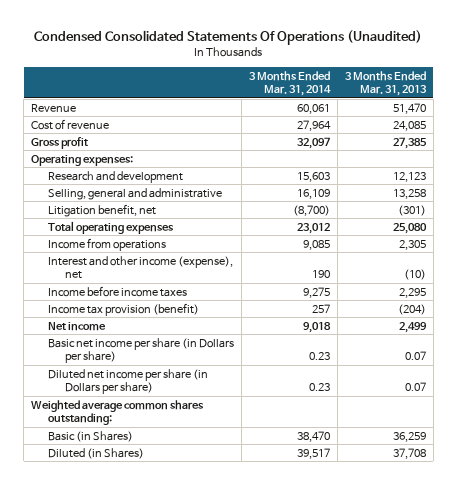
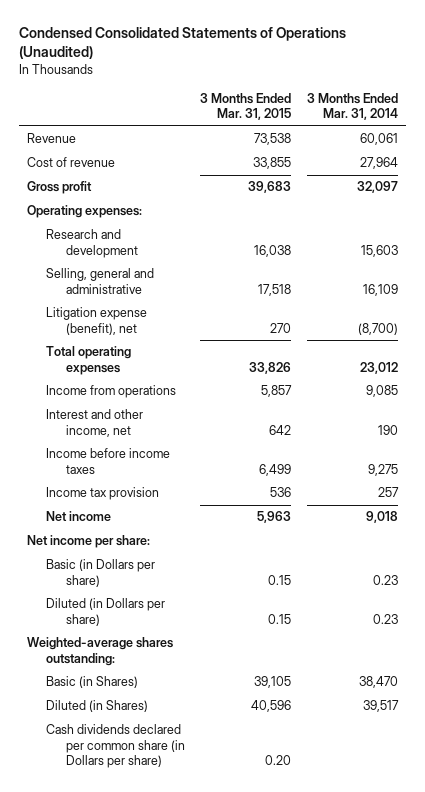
- Condensed Consolidated Statements Of Operations (Unaudited)
+ Condensed Consolidated Statements of Operations (Unaudited)
- | 3 Months Ended Mar. 31, 2014 | 3 Months Ended Mar. 31, 2013
+ | 3 Months Ended Mar. 31, 2015 | 3 Months Ended Mar. 31, 2014
- Litigation benefit, net | (8,700) | (301)
+ Litigation expense (benefit), net | 270 | (8,700)
- Interest and other income (expense), net | 190 | (10)
+ Interest and other income, net | 642 | 190
- Income tax provision (benefit) | 257 | (204)
+ Income tax provision | 536 | 257
- Basic net income per share (in Dollars per share) | 0.23 | 0.07
- Diluted net income per share (in Dollars per share) | 0.23 | 0.07
- Weighted average common shares outstanding:
+ Net income per share:
+ Basic (in Dollars per share) | 0.15 | 0.23
+ Diluted (in Dollars per share) | 0.15 | 0.23
+ Weighted-average shares outstanding:
+ Cash dividends declared per common share (in Dollars per share) | 0.20 |

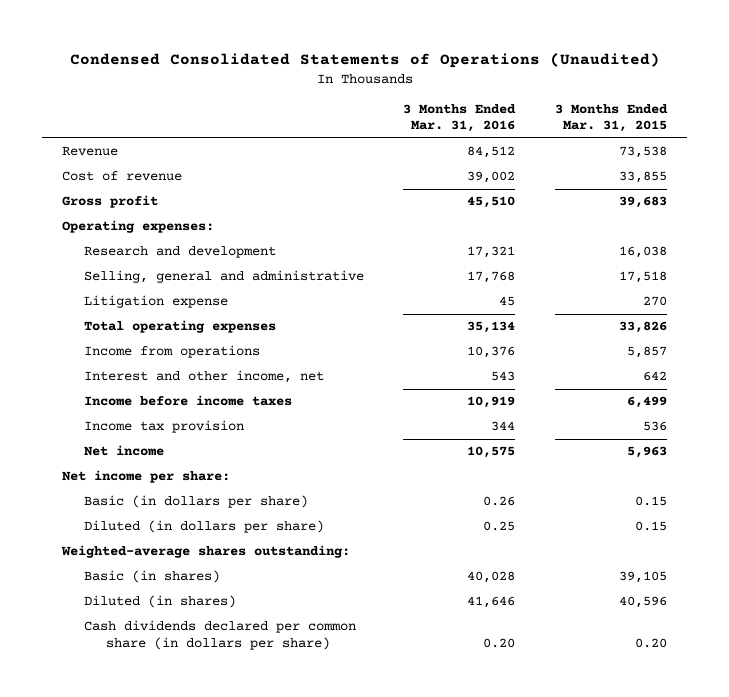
- | 3 Months Ended Mar. 31, 2015 | 3 Months Ended Mar. 31, 2014
+ | 3 Months Ended Mar. 31, 2016 | 3 Months Ended Mar. 31, 2015
- Litigation expense (benefit), net | 270 | (8,700)
+ Litigation expense | 45 | 270
- Basic (in Dollars per share) | 0.15 | 0.23
- Diluted (in Dollars per share) | 0.15 | 0.23
+ Basic (in dollars per share) | 0.26 | 0.15
+ Diluted (in dollars per share) | 0.25 | 0.15
- Basic (in Shares) | 39,105 | 38,470
- Diluted (in Shares) | 40,596 | 39,517
- Cash dividends declared per common share (in Dollars per share) | 0.20 |
+ Basic (in shares) | 40,028 | 39,105
+ Diluted (in shares) | 41,646 | 40,596
+ Cash dividends declared per common share (in dollars per share) | 0.20 | 0.20

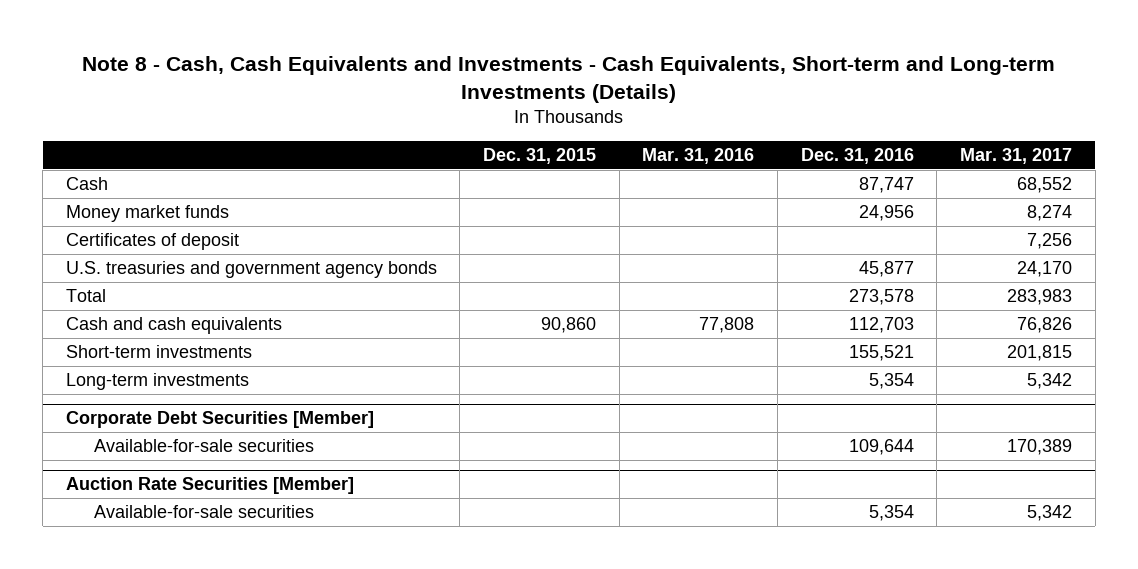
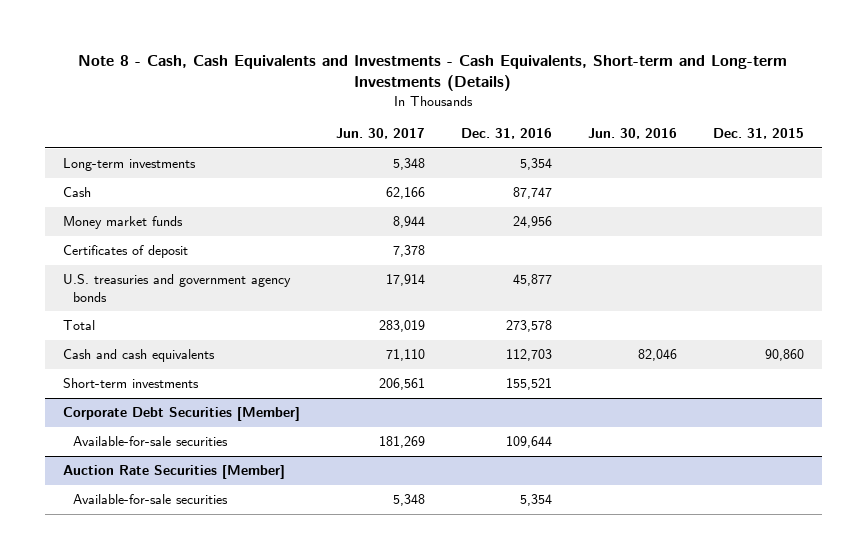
- | Dec. 31, 2015 | Mar. 31, 2016 | Dec. 31, 2016 | Mar. 31, 2017
+ | Jun. 30, 2017 | Dec. 31, 2016 | Jun. 30, 2016 | Dec. 31, 2015
moved up: Long-term investments | 5,348 | 5,354 | |

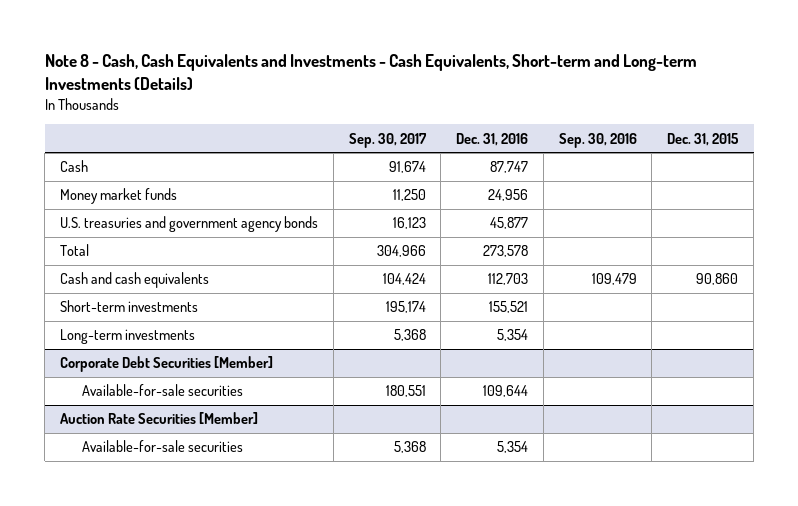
- | Jun. 30, 2017 | Dec. 31, 2016 | Jun. 30, 2016 | Dec. 31, 2015
+ | Sep. 30, 2017 | Dec. 31, 2016 | Sep. 30, 2016 | Dec. 31, 2015
- Certificates of deposit | 7,378 | | |
moved down: Long-term investments | 5,368 | 5,354 | |

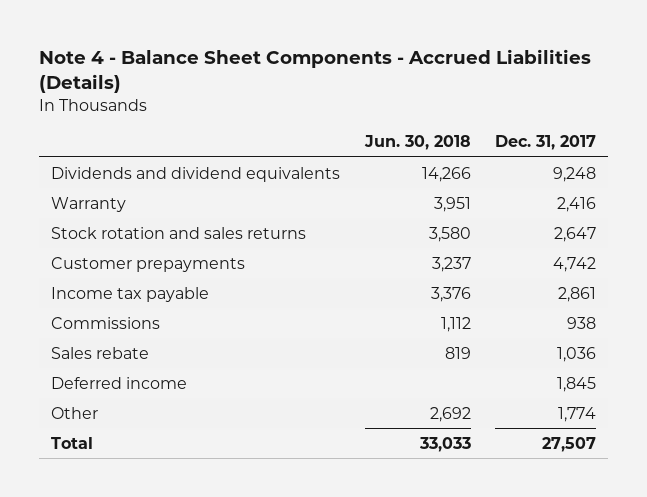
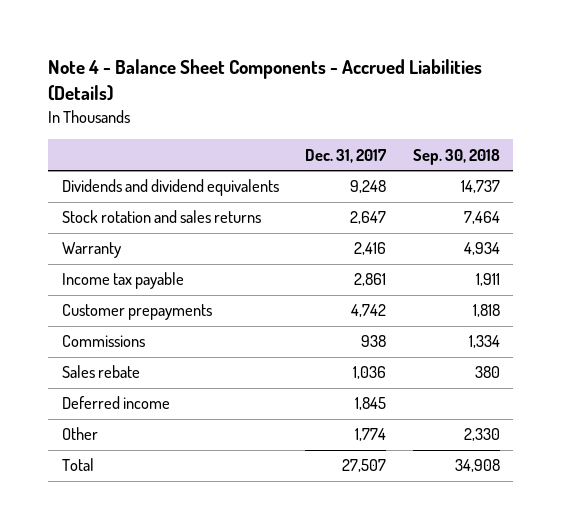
- | Jun. 30, 2018 | Dec. 31, 2017
+ | Dec. 31, 2017 | Sep. 30, 2018
moved down: Warranty | 2,416 | 4,934
moved down: Customer prepayments | 4,742 | 1,818

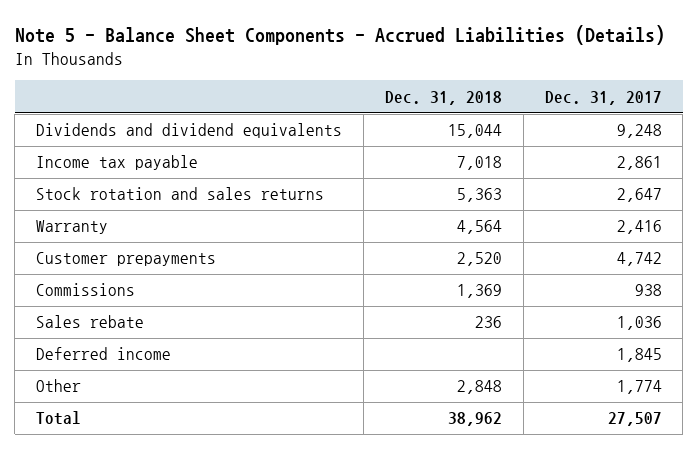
- Note 4 - Balance Sheet Components - Accrued Liabilities (Details)
+ Note 5 - Balance Sheet Components - Accrued Liabilities (Details)
- | Dec. 31, 2017 | Sep. 30, 2018
+ | Dec. 31, 2018 | Dec. 31, 2017
moved up: Income tax payable | 7,018 | 2,861

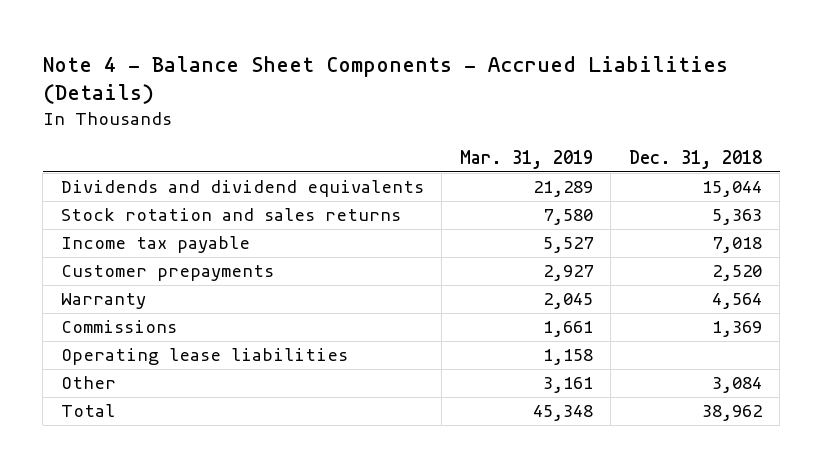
- Note 5 - Balance Sheet Components - Accrued Liabilities (Details)
+ Note 4 - Balance Sheet Components - Accrued Liabilities (Details)
- | Dec. 31, 2018 | Dec. 31, 2017
+ | Mar. 31, 2019 | Dec. 31, 2018
moved down: Income tax payable | 5,527 | 7,018
moved down: Warranty | 2,045 | 4,564
- Sales rebate | 236 | 1,036
- Deferred income | | 1,845
- Other | 2,848 | 1,774
+ Operating lease liabilities | 1,158 |
+ Other | 3,161 | 3,084

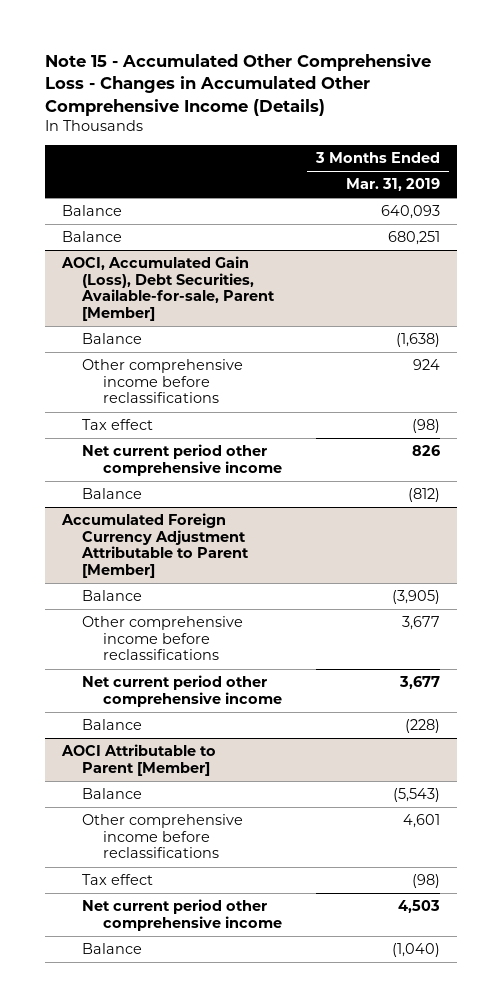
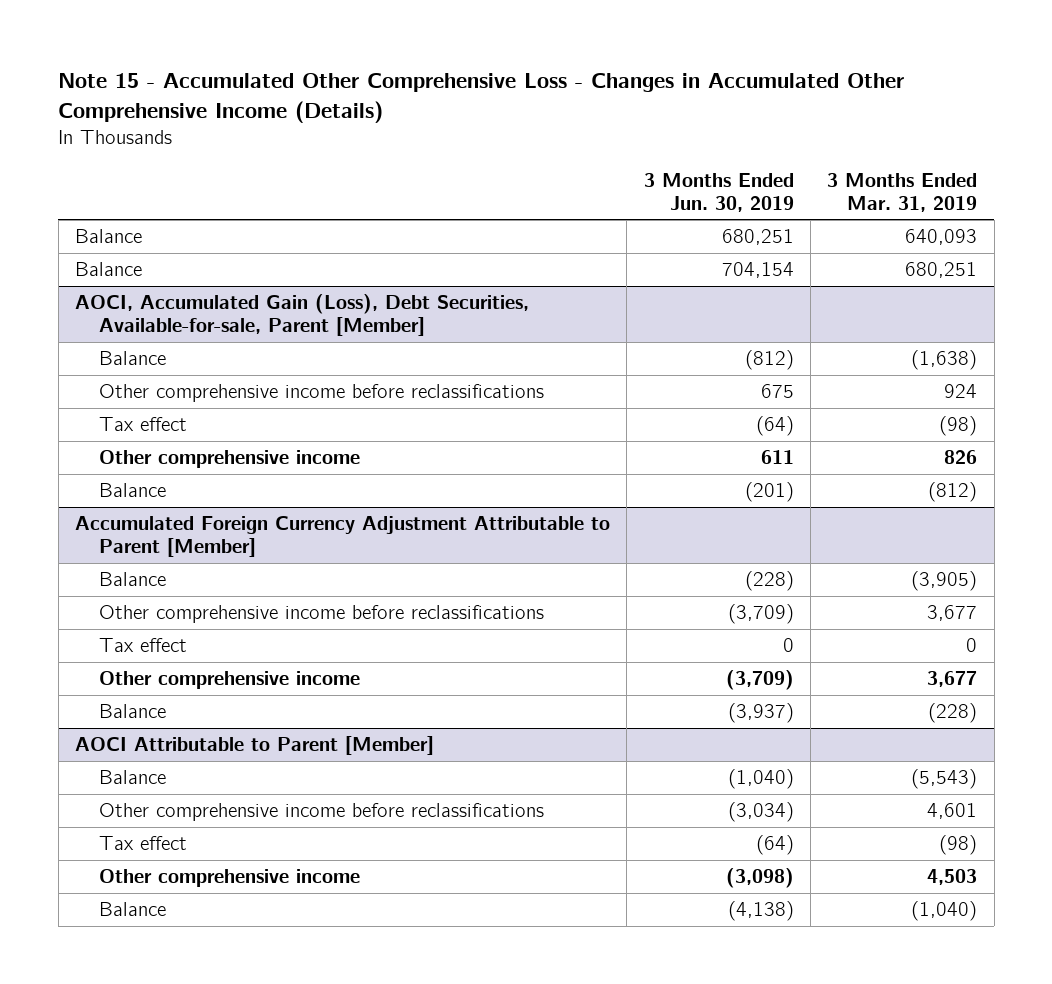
- | 3 Months Ended Mar. 31, 2019
+ | 3 Months Ended Jun. 30, 2019 | 3 Months Ended Mar. 31, 2019
@ AOCI, Accumulated Gain (Loss), Debt Securities, Available-for-sale, Parent [Member]
- Net current period other comprehensive income | 826
+ Other comprehensive income | 611 | 826
@ Accumulated Foreign Currency Adjustment Attributable to Parent [Member]
- Net current period other comprehensive income | 3,677
+ Tax effect | 0 | 0
+ Other comprehensive income | (3,709) | 3,677
@ AOCI Attributable to Parent [Member]
- Net current period other comprehensive income | 4,503
+ Other comprehensive income | (3,098) | 4,503

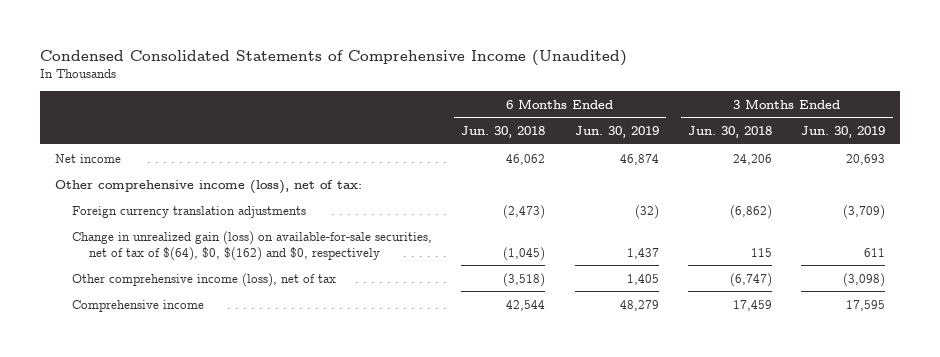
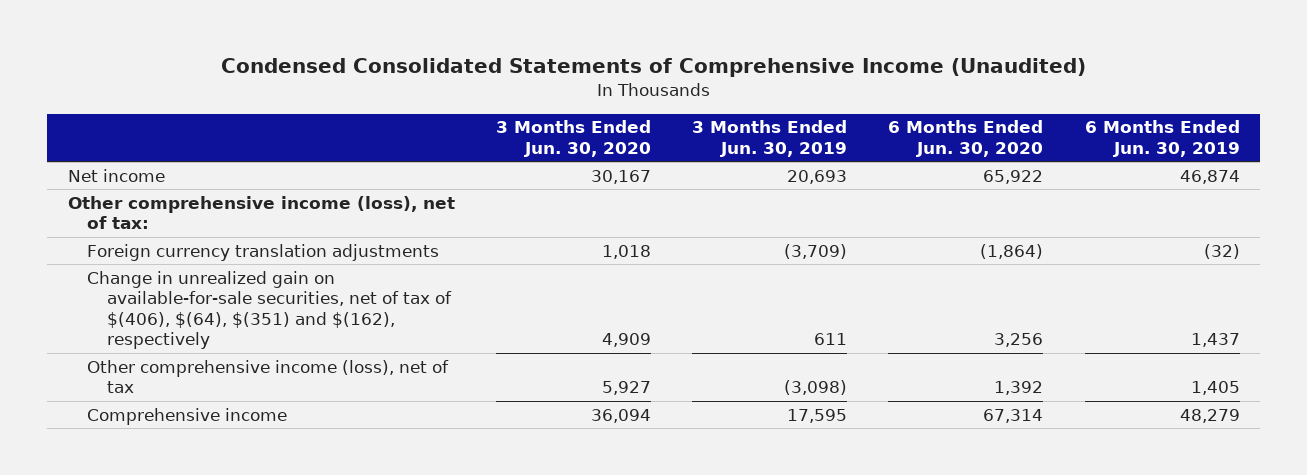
- | 6 Months Ended Jun. 30, 2018 | 6 Months Ended Jun. 30, 2019 | 3 Months Ended Jun. 30, 2018 | 3 Months Ended Jun. 30, 2019
+ | 3 Months Ended Jun. 30, 2020 | 3 Months Ended Jun. 30, 2019 | 6 Months Ended Jun. 30, 2020 | 6 Months Ended Jun. 30, 2019
- Change in unrealized gain (loss) on available-for-sale securities, net of tax of $(64), $0, $(162) and $0, respectively | (1,045) | 1,437 | 115 | 611
+ Change in unrealized gain on available-for-sale securities, net of tax of $(406), $(64), $(351) and $(162), respectively | 4,909 | 611 | 3,256 | 1,437

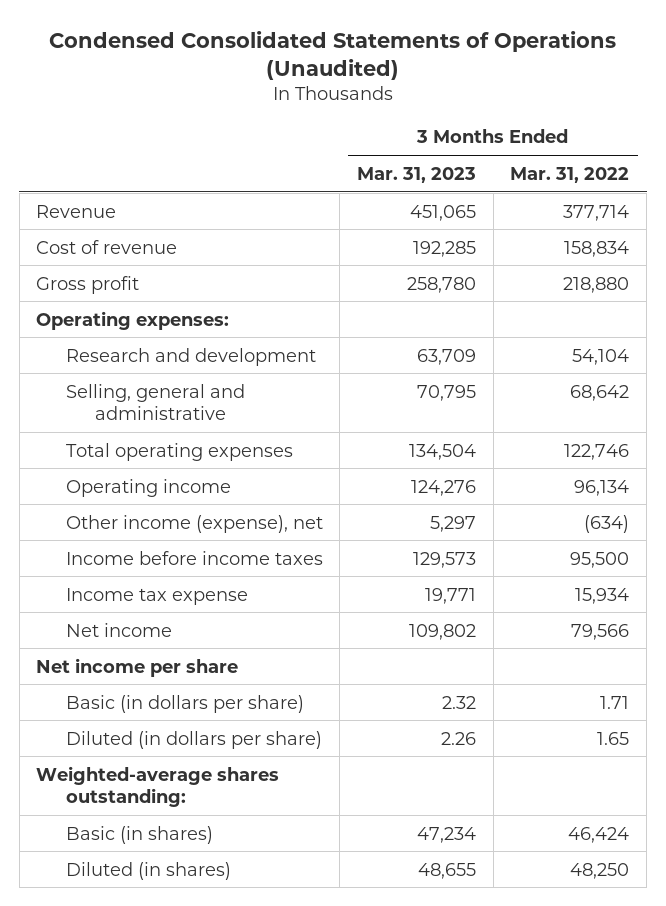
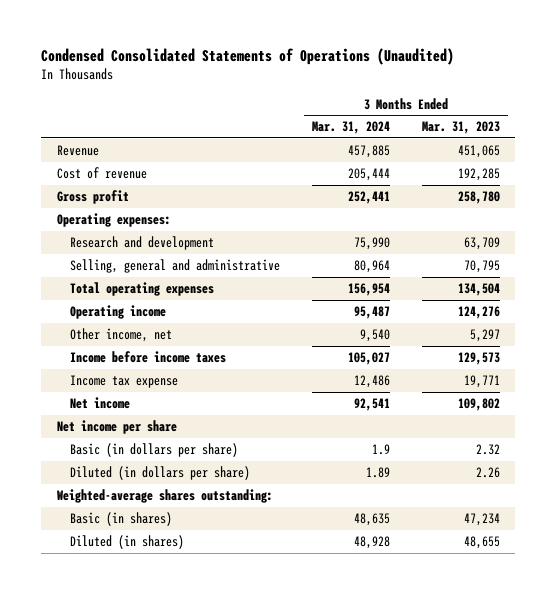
- | 3 Months Ended Mar. 31, 2023 | 3 Months Ended Mar. 31, 2022
+ | 3 Months Ended Mar. 31, 2024 | 3 Months Ended Mar. 31, 2023
- Other income (expense), net | 5,297 | (634)
+ Other income, net | 9,540 | 5,297

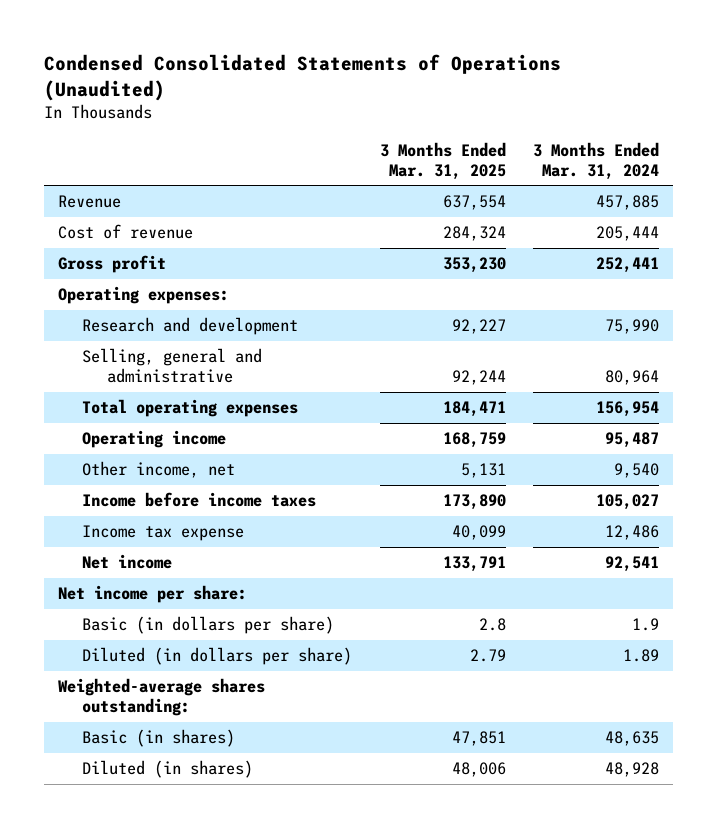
- | 3 Months Ended Mar. 31, 2024 | 3 Months Ended Mar. 31, 2023
+ | 3 Months Ended Mar. 31, 2025 | 3 Months Ended Mar. 31, 2024
- Net income per share
+ Net income per share:

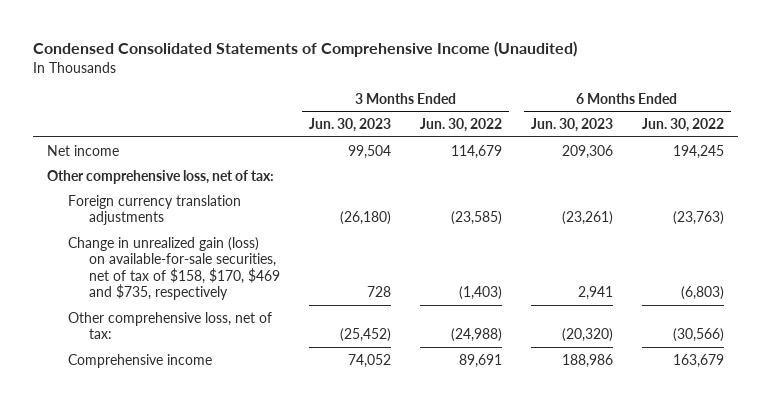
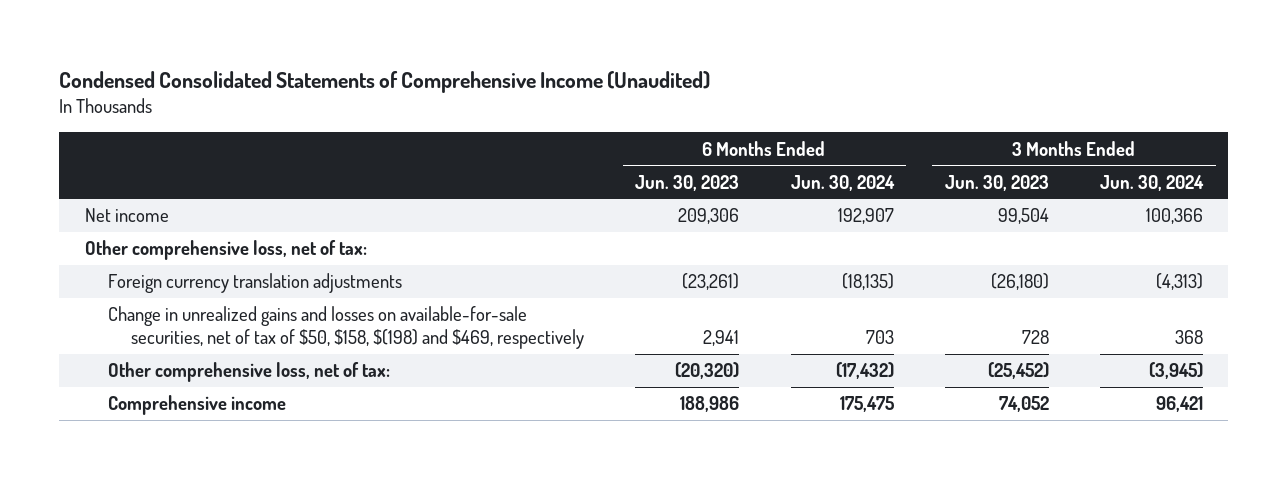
- | 3 Months Ended Jun. 30, 2023 | 3 Months Ended Jun. 30, 2022 | 6 Months Ended Jun. 30, 2023 | 6 Months Ended Jun. 30, 2022
+ | 6 Months Ended Jun. 30, 2023 | 6 Months Ended Jun. 30, 2024 | 3 Months Ended Jun. 30, 2023 | 3 Months Ended Jun. 30, 2024
- Change in unrealized gain (loss) on available-for-sale securities, net of tax of $158, $170, $469 and $735, respectively | 728 | (1,403) | 2,941 | (6,803)
+ Change in unrealized gains and losses on available-for-sale securities, net of tax of $50, $158, $(198) and $469, respectively | 2,941 | 703 | 728 | 368

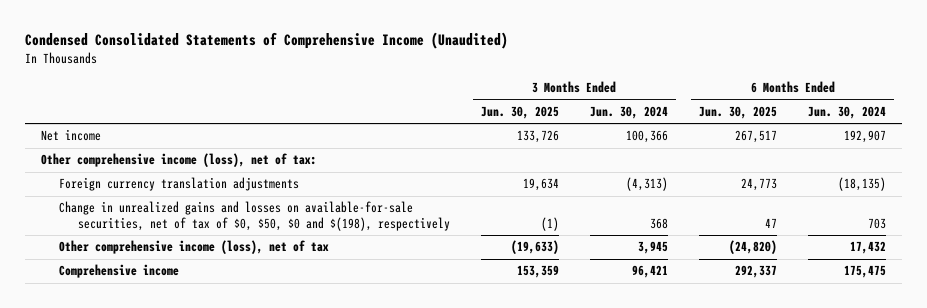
- | 6 Months Ended Jun. 30, 2023 | 6 Months Ended Jun. 30, 2024 | 3 Months Ended Jun. 30, 2023 | 3 Months Ended Jun. 30, 2024
+ | 3 Months Ended Jun. 30, 2025 | 3 Months Ended Jun. 30, 2024 | 6 Months Ended Jun. 30, 2025 | 6 Months Ended Jun. 30, 2024
- Other comprehensive loss, net of tax:
+ Other comprehensive income (loss), net of tax:
- Change in unrealized gains and losses on available-for-sale securities, net of tax of $50, $158, $(198) and $469, respectively | 2,941 | 703 | 728 | 368
- Other comprehensive loss, net of tax: | (20,320) | (17,432) | (25,452) | (3,945)
+ Change in unrealized gains and losses on available-for-sale securities, net of tax of $0, $50, $0 and $(198), respectively | (1) | 368 | 47 | 703
+ Other comprehensive income (loss), net of tax | (19,633) | 3,945 | (24,820) | 17,432

